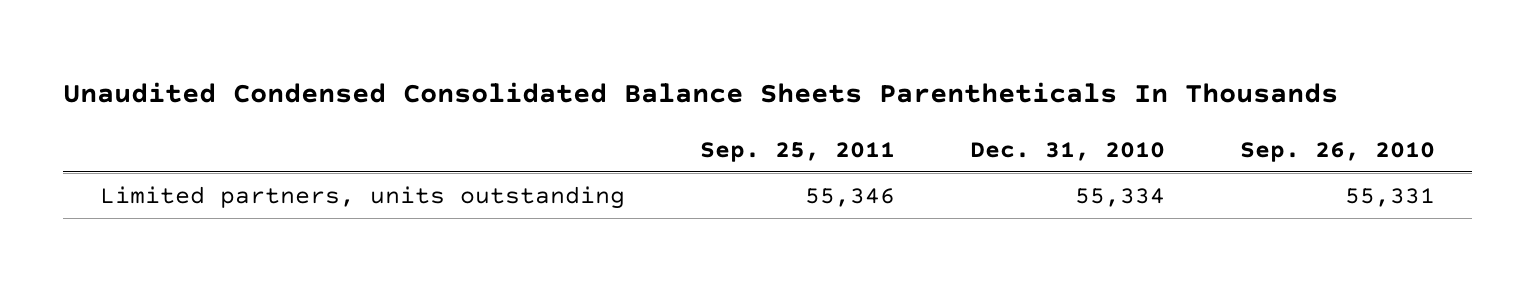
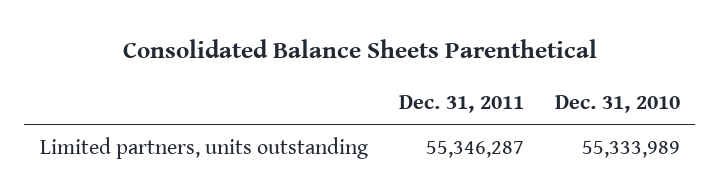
- Unaudited Condensed Consolidated Balance Sheets Parentheticals In Thousands
+ Consolidated Balance Sheets Parenthetical
- | Sep. 25, 2011 | Dec. 31, 2010 | Sep. 26, 2010
+ | Dec. 31, 2011 | Dec. 31, 2010
- Limited partners, units outstanding | 55,346 | 55,334 | 55,331
+ Limited partners, units outstanding | 55,346,287 | 55,333,989

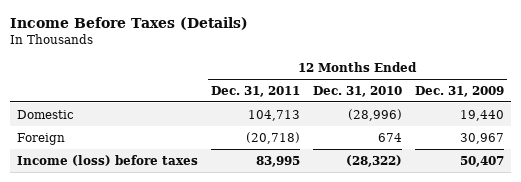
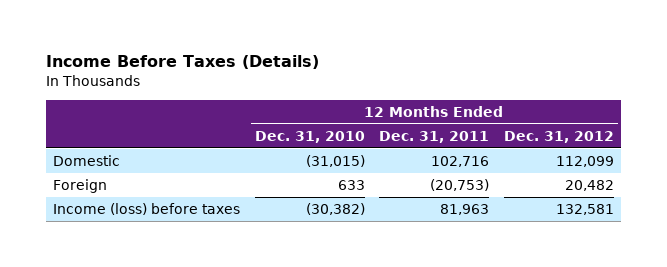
- | 12 Months Ended Dec. 31, 2011 | 12 Months Ended Dec. 31, 2010 | 12 Months Ended Dec. 31, 2009
+ | 12 Months Ended Dec. 31, 2010 | 12 Months Ended Dec. 31, 2011 | 12 Months Ended Dec. 31, 2012
- Domestic | 104,713 | (28,996) | 19,440
- Foreign | (20,718) | 674 | 30,967
- Income (loss) before taxes | 83,995 | (28,322) | 50,407
+ Domestic | (31,015) | 102,716 | 112,099
+ Foreign | 633 | (20,753) | 20,482
+ Income (loss) before taxes | (30,382) | 81,963 | 132,581

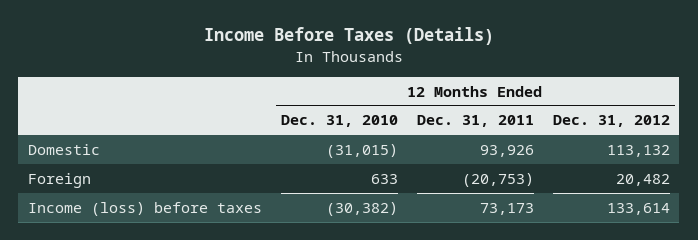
- Domestic | (31,015) | 102,716 | 112,099
+ Domestic | (31,015) | 93,926 | 113,132
- Income (loss) before taxes | (30,382) | 81,963 | 132,581
+ Income (loss) before taxes | (30,382) | 73,173 | 133,614

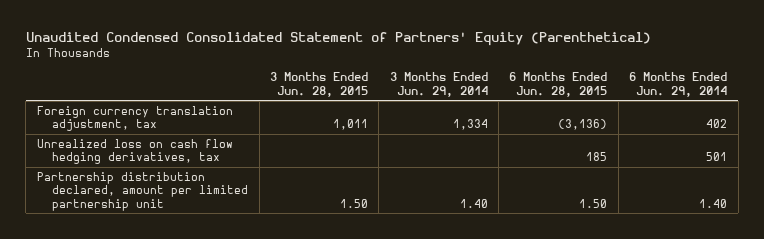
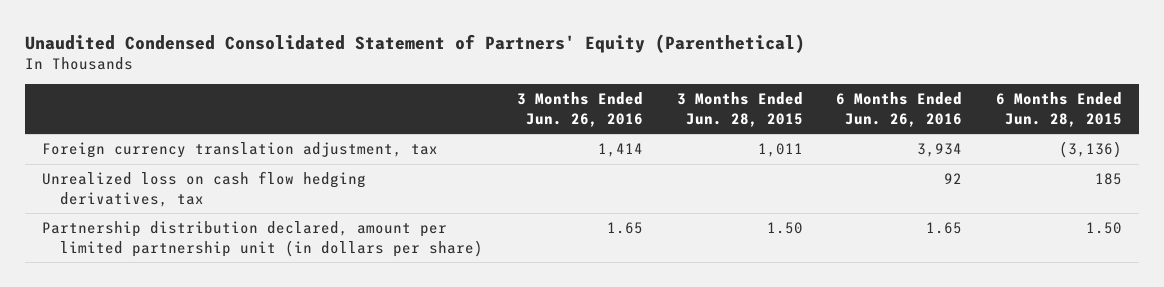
- | 3 Months Ended Jun. 28, 2015 | 3 Months Ended Jun. 29, 2014 | 6 Months Ended Jun. 28, 2015 | 6 Months Ended Jun. 29, 2014
+ | 3 Months Ended Jun. 26, 2016 | 3 Months Ended Jun. 28, 2015 | 6 Months Ended Jun. 26, 2016 | 6 Months Ended Jun. 28, 2015
- Partnership distribution declared, amount per limited partnership unit | 1.50 | 1.40 | 1.50 | 1.40
+ Partnership distribution declared, amount per limited partnership unit (in dollars per share) | 1.65 | 1.50 | 1.65 | 1.50

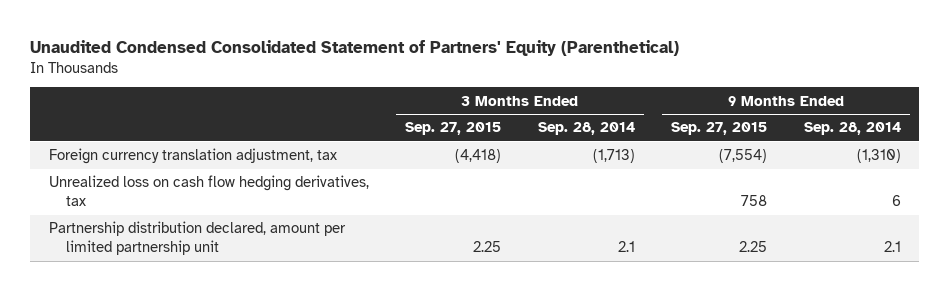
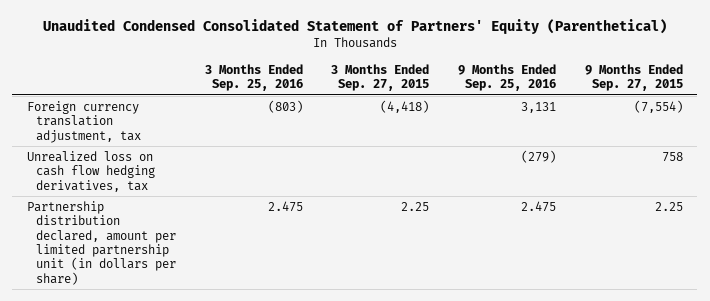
- | 3 Months Ended Sep. 27, 2015 | 3 Months Ended Sep. 28, 2014 | 9 Months Ended Sep. 27, 2015 | 9 Months Ended Sep. 28, 2014
+ | 3 Months Ended Sep. 25, 2016 | 3 Months Ended Sep. 27, 2015 | 9 Months Ended Sep. 25, 2016 | 9 Months Ended Sep. 27, 2015
- Partnership distribution declared, amount per limited partnership unit | 2.25 | 2.1 | 2.25 | 2.1
+ Partnership distribution declared, amount per limited partnership unit (in dollars per share) | 2.475 | 2.25 | 2.475 | 2.25

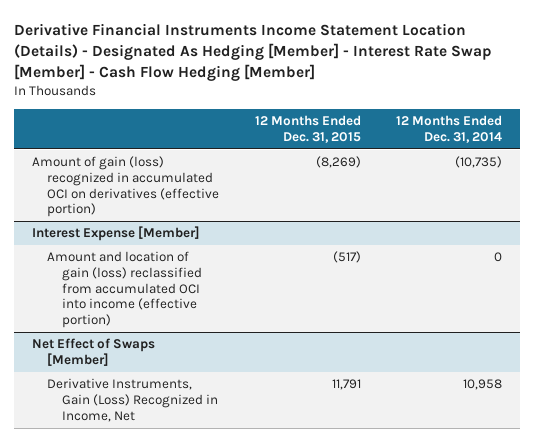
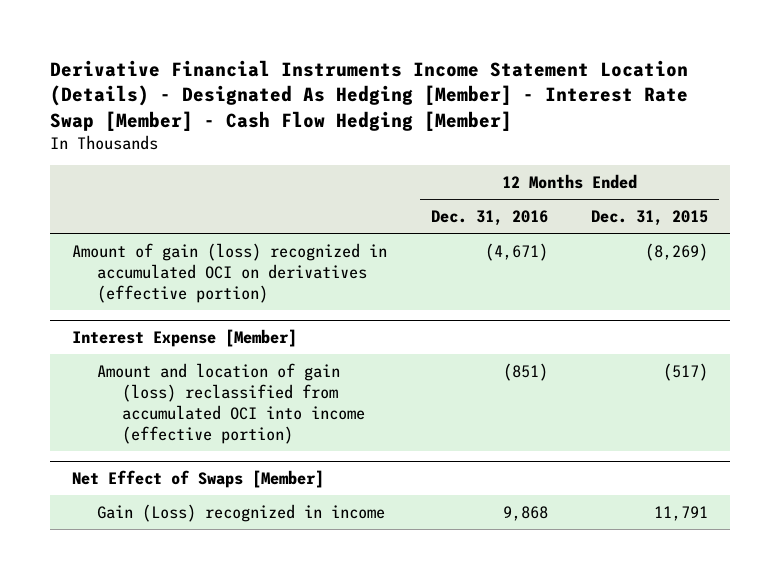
- | 12 Months Ended Dec. 31, 2015 | 12 Months Ended Dec. 31, 2014
+ | 12 Months Ended Dec. 31, 2016 | 12 Months Ended Dec. 31, 2015
@ Net Effect of Swaps [Member]
- Derivative Instruments, Gain (Loss) Recognized in Income, Net | 11,791 | 10,958
+ Gain (Loss) recognized in income | 9,868 | 11,791

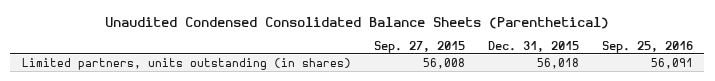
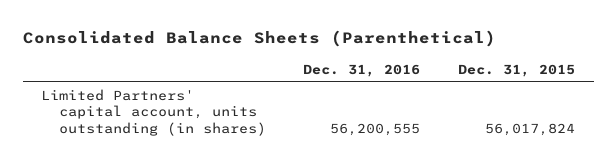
- Unaudited Condensed Consolidated Balance Sheets (Parenthetical)
+ Consolidated Balance Sheets (Parenthetical)
- | Sep. 27, 2015 | Dec. 31, 2015 | Sep. 25, 2016
+ | Dec. 31, 2016 | Dec. 31, 2015
- Limited partners, units outstanding (in shares) | 56,008 | 56,018 | 56,091
+ Limited Partners' capital account, units outstanding (in shares) | 56,200,555 | 56,017,824

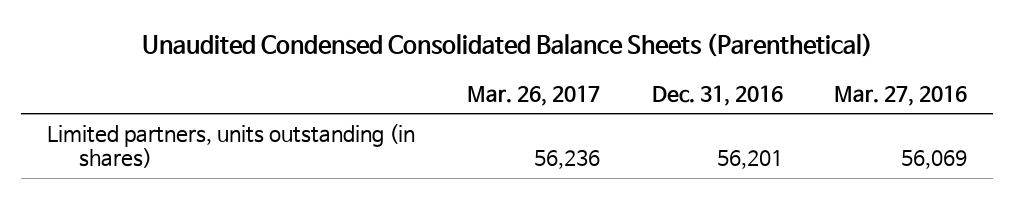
- Consolidated Balance Sheets (Parenthetical)
+ Unaudited Condensed Consolidated Balance Sheets (Parenthetical)
- | Dec. 31, 2016 | Dec. 31, 2015
+ | Mar. 26, 2017 | Dec. 31, 2016 | Mar. 27, 2016
- Limited Partners' capital account, units outstanding (in shares) | 56,200,555 | 56,017,824
+ Limited partners, units outstanding (in shares) | 56,236 | 56,201 | 56,069

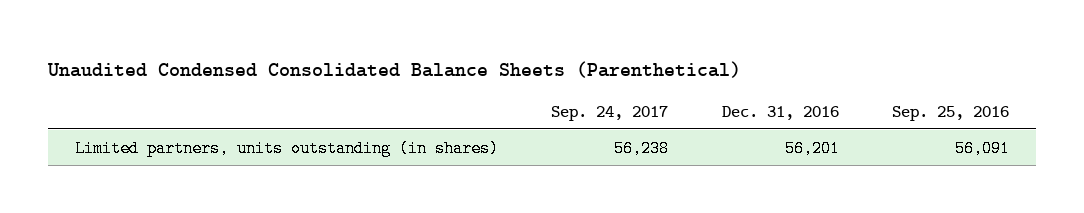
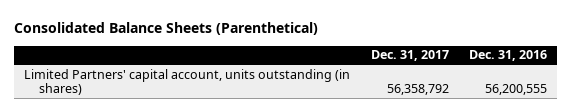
- Unaudited Condensed Consolidated Balance Sheets (Parenthetical)
+ Consolidated Balance Sheets (Parenthetical)
- | Sep. 24, 2017 | Dec. 31, 2016 | Sep. 25, 2016
+ | Dec. 31, 2017 | Dec. 31, 2016
- Limited partners, units outstanding (in shares) | 56,238 | 56,201 | 56,091
+ Limited Partners' capital account, units outstanding (in shares) | 56,358,792 | 56,200,555

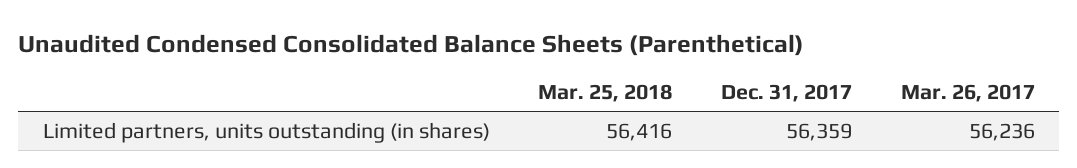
- Consolidated Balance Sheets (Parenthetical)
+ Unaudited Condensed Consolidated Balance Sheets (Parenthetical)
- | Dec. 31, 2017 | Dec. 31, 2016
+ | Mar. 25, 2018 | Dec. 31, 2017 | Mar. 26, 2017
- Limited Partners' capital account, units outstanding (in shares) | 56,358,792 | 56,200,555
+ Limited partners, units outstanding (in shares) | 56,416 | 56,359 | 56,236

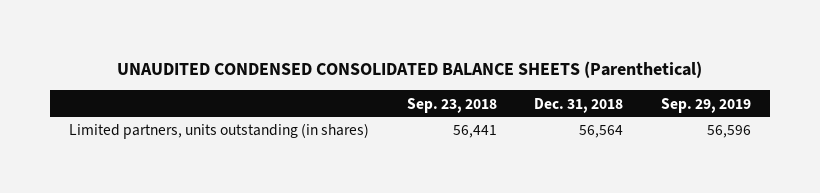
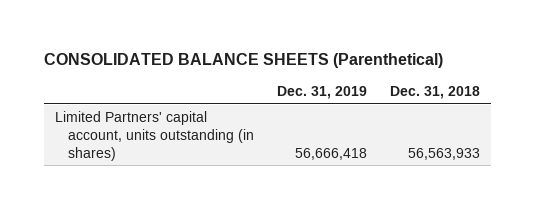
- UNAUDITED CONDENSED CONSOLIDATED BALANCE SHEETS (Parenthetical)
+ CONSOLIDATED BALANCE SHEETS (Parenthetical)
- | Sep. 23, 2018 | Dec. 31, 2018 | Sep. 29, 2019
+ | Dec. 31, 2019 | Dec. 31, 2018
- Limited partners, units outstanding (in shares) | 56,441 | 56,564 | 56,596
+ Limited Partners' capital account, units outstanding (in shares) | 56,666,418 | 56,563,933

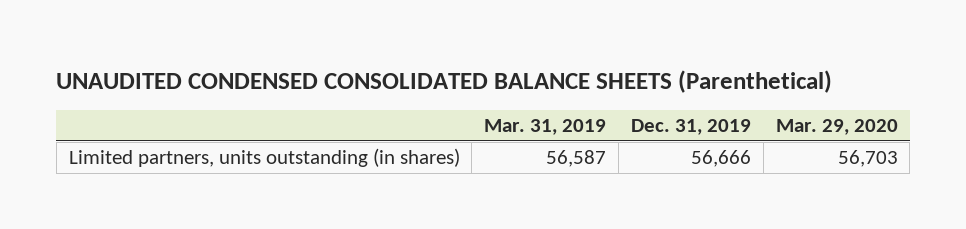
- CONSOLIDATED BALANCE SHEETS (Parenthetical)
+ UNAUDITED CONDENSED CONSOLIDATED BALANCE SHEETS (Parenthetical)
- | Dec. 31, 2019 | Dec. 31, 2018
+ | Mar. 31, 2019 | Dec. 31, 2019 | Mar. 29, 2020
- Limited Partners' capital account, units outstanding (in shares) | 56,666,418 | 56,563,933
+ Limited partners, units outstanding (in shares) | 56,587 | 56,666 | 56,703

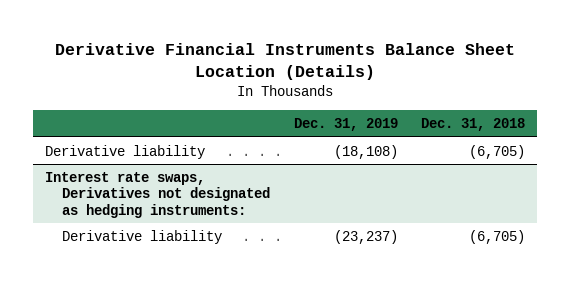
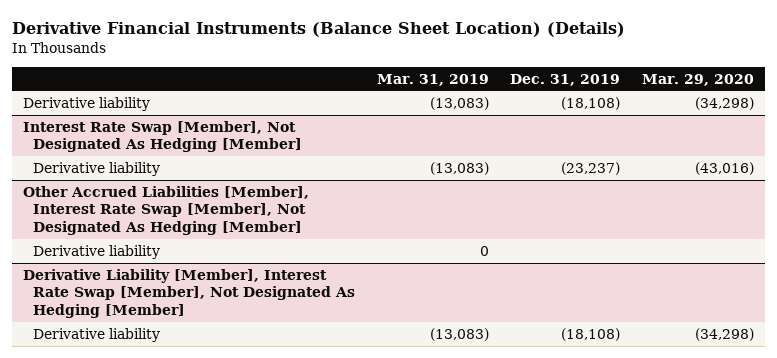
- Derivative Financial Instruments Balance Sheet Location (Details)
+ Derivative Financial Instruments (Balance Sheet Location) (Details)
- | Dec. 31, 2019 | Dec. 31, 2018
+ | Mar. 31, 2019 | Dec. 31, 2019 | Mar. 29, 2020
- Interest rate swaps, Derivatives not designated as hedging instruments:
+ Interest Rate Swap [Member], Not Designated As Hedging [Member]
+ Other Accrued Liabilities [Member], Interest Rate Swap [Member], Not Designated As Hedging [Member]
+ Derivative liability | 0 | |
+ Derivative Liability [Member], Interest Rate Swap [Member], Not Designated As Hedging [Member]
+ Derivative liability | (13,083) | (18,108) | (34,298)

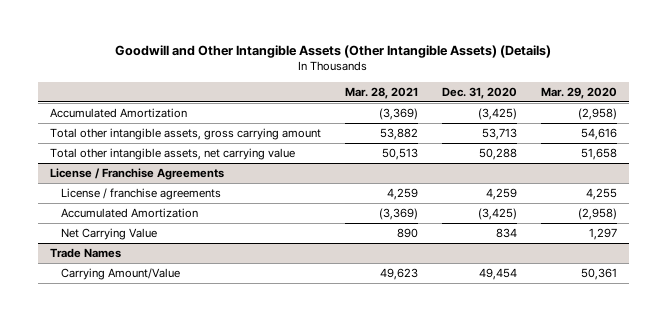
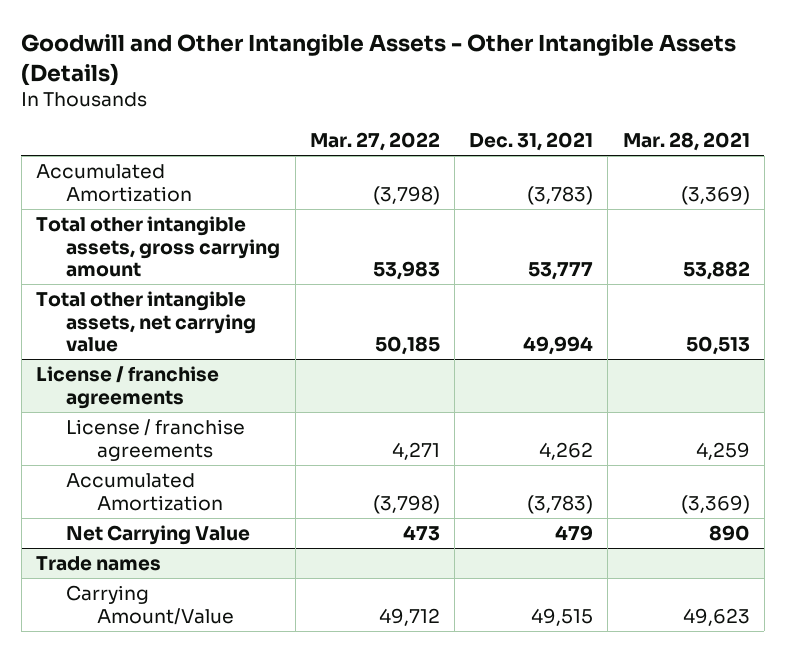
- Goodwill and Other Intangible Assets (Other Intangible Assets) (Details)
+ Goodwill and Other Intangible Assets - Other Intangible Assets (Details)
- | Mar. 28, 2021 | Dec. 31, 2020 | Mar. 29, 2020
+ | Mar. 27, 2022 | Dec. 31, 2021 | Mar. 28, 2021
- License / Franchise Agreements
+ License / franchise agreements
- Trade Names
+ Trade names

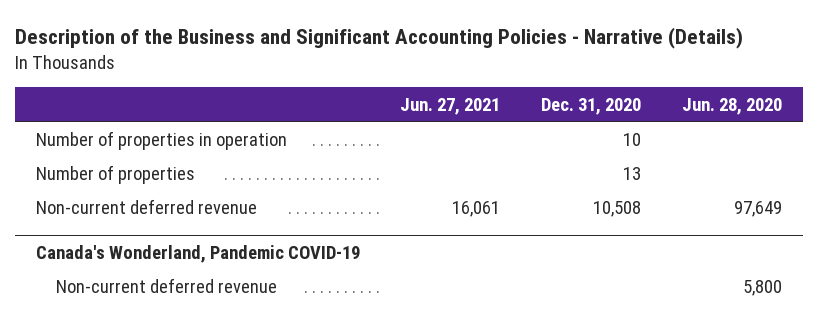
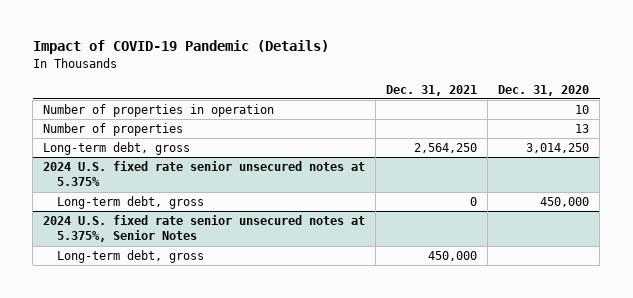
- Description of the Business and Significant Accounting Policies - Narrative (Details)
+ Impact of COVID-19 Pandemic (Details)
- | Jun. 27, 2021 | Dec. 31, 2020 | Jun. 28, 2020
+ | Dec. 31, 2021 | Dec. 31, 2020
- Non-current deferred revenue | 16,061 | 10,508 | 97,649
- Canada's Wonderland, Pandemic COVID-19
- Non-current deferred revenue | | | 5,800
+ Long-term debt, gross | 2,564,250 | 3,014,250
+ 2024 U.S. fixed rate senior unsecured notes at 5.375%
+ Long-term debt, gross | 0 | 450,000
+ 2024 U.S. fixed rate senior unsecured notes at 5.375%, Senior Notes
+ Long-term debt, gross | 450,000 |

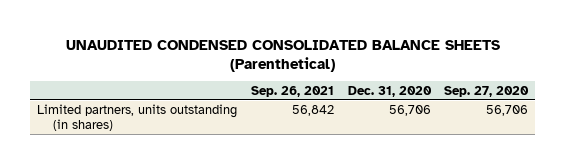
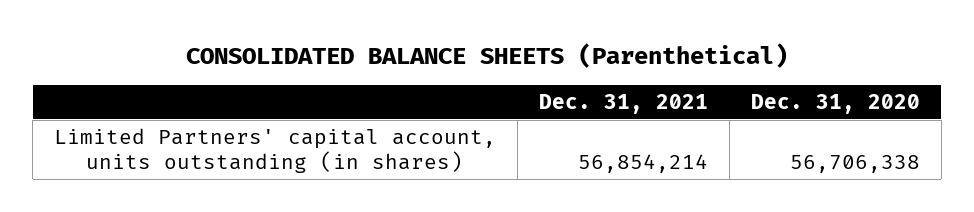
- UNAUDITED CONDENSED CONSOLIDATED BALANCE SHEETS (Parenthetical)
+ CONSOLIDATED BALANCE SHEETS (Parenthetical)
- | Sep. 26, 2021 | Dec. 31, 2020 | Sep. 27, 2020
+ | Dec. 31, 2021 | Dec. 31, 2020
- Limited partners, units outstanding (in shares) | 56,842 | 56,706 | 56,706
+ Limited Partners' capital account, units outstanding (in shares) | 56,854,214 | 56,706,338

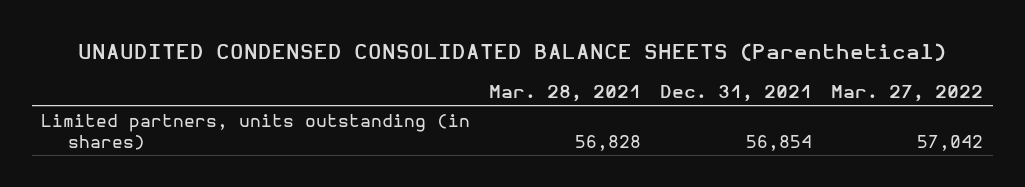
- CONSOLIDATED BALANCE SHEETS (Parenthetical)
+ UNAUDITED CONDENSED CONSOLIDATED BALANCE SHEETS (Parenthetical)
- | Dec. 31, 2021 | Dec. 31, 2020
+ | Mar. 28, 2021 | Dec. 31, 2021 | Mar. 27, 2022
- Limited Partners' capital account, units outstanding (in shares) | 56,854,214 | 56,706,338
+ Limited partners, units outstanding (in shares) | 56,828 | 56,854 | 57,042

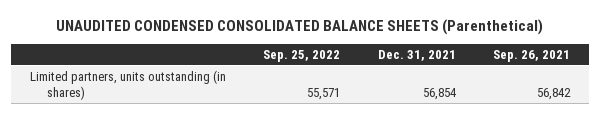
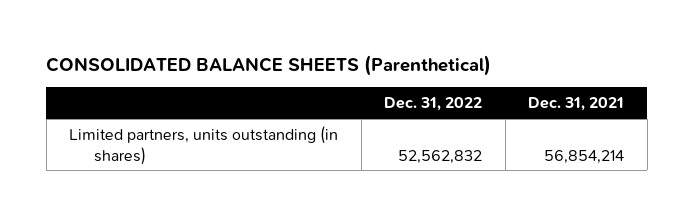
- UNAUDITED CONDENSED CONSOLIDATED BALANCE SHEETS (Parenthetical)
+ CONSOLIDATED BALANCE SHEETS (Parenthetical)
- | Sep. 25, 2022 | Dec. 31, 2021 | Sep. 26, 2021
+ | Dec. 31, 2022 | Dec. 31, 2021
- Limited partners, units outstanding (in shares) | 55,571 | 56,854 | 56,842
+ Limited partners, units outstanding (in shares) | 52,562,832 | 56,854,214

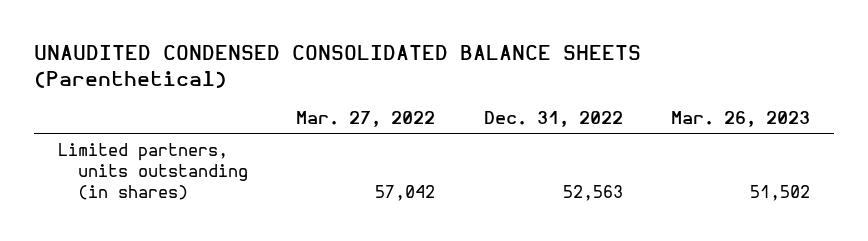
- CONSOLIDATED BALANCE SHEETS (Parenthetical)
+ UNAUDITED CONDENSED CONSOLIDATED BALANCE SHEETS (Parenthetical)
- | Dec. 31, 2022 | Dec. 31, 2021
+ | Mar. 27, 2022 | Dec. 31, 2022 | Mar. 26, 2023
- Limited partners, units outstanding (in shares) | 52,562,832 | 56,854,214
+ Limited partners, units outstanding (in shares) | 57,042 | 52,563 | 51,502

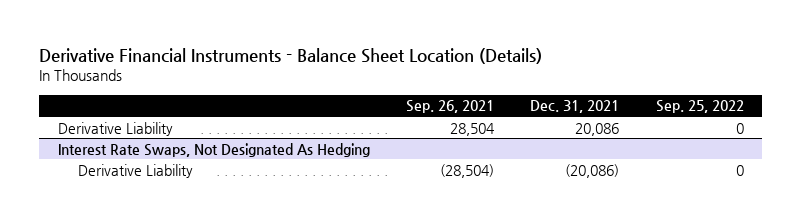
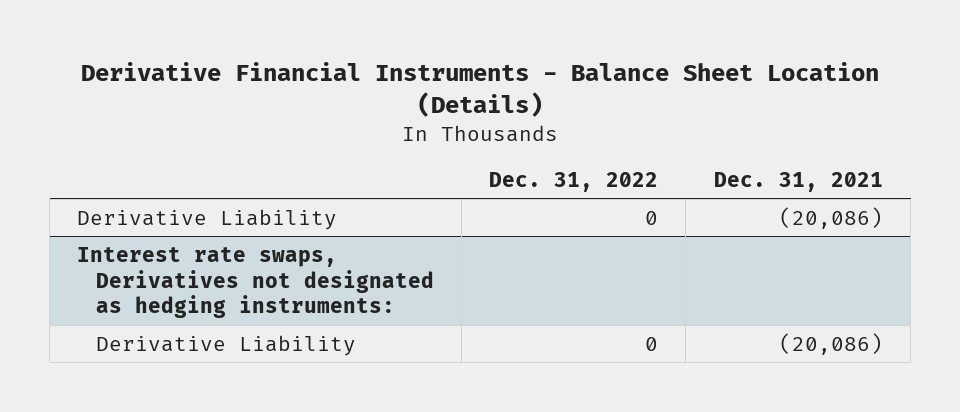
- | Sep. 26, 2021 | Dec. 31, 2021 | Sep. 25, 2022
+ | Dec. 31, 2022 | Dec. 31, 2021
- Derivative Liability | 28,504 | 20,086 | 0
- Interest Rate Swaps, Not Designated As Hedging
+ Interest rate swaps, Derivatives not designated as hedging instruments:
+ Derivative Liability | 0 | (20,086)

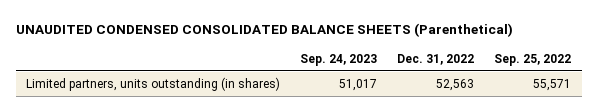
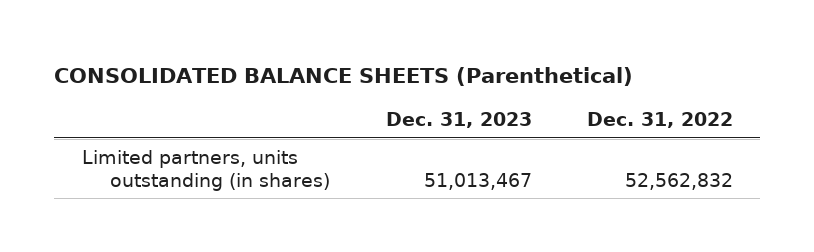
- UNAUDITED CONDENSED CONSOLIDATED BALANCE SHEETS (Parenthetical)
+ CONSOLIDATED BALANCE SHEETS (Parenthetical)
- | Sep. 24, 2023 | Dec. 31, 2022 | Sep. 25, 2022
+ | Dec. 31, 2023 | Dec. 31, 2022
- Limited partners, units outstanding (in shares) | 51,017 | 52,563 | 55,571
+ Limited partners, units outstanding (in shares) | 51,013,467 | 52,562,832

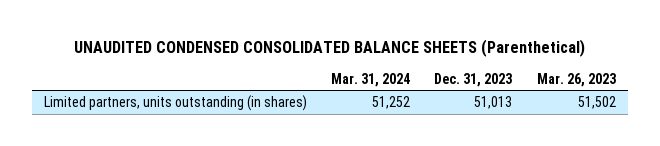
- CONSOLIDATED BALANCE SHEETS (Parenthetical)
+ UNAUDITED CONDENSED CONSOLIDATED BALANCE SHEETS (Parenthetical)
- | Dec. 31, 2023 | Dec. 31, 2022
+ | Mar. 31, 2024 | Dec. 31, 2023 | Mar. 26, 2023
- Limited partners, units outstanding (in shares) | 51,013,467 | 52,562,832
+ Limited partners, units outstanding (in shares) | 51,252 | 51,013 | 51,502

